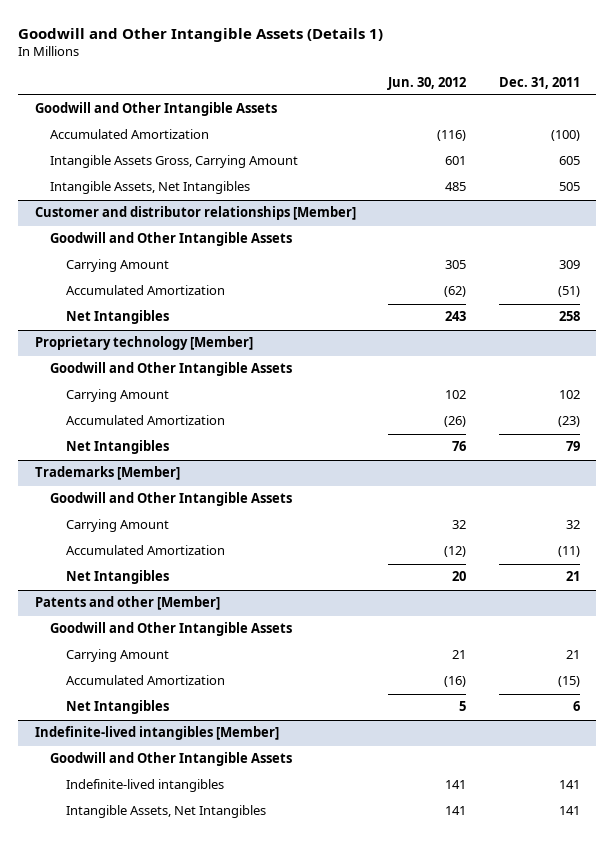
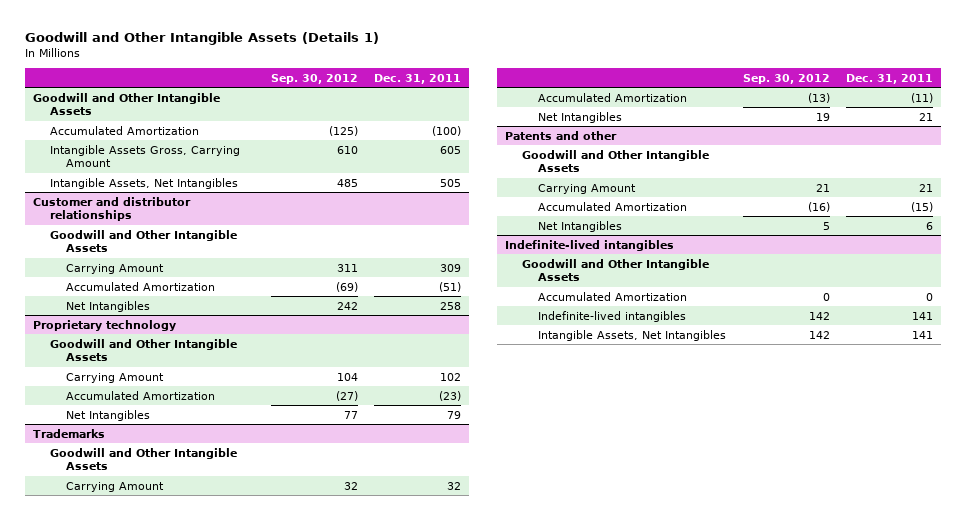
- | Jun. 30, 2012 | Dec. 31, 2011
+ | Sep. 30, 2012 | Dec. 31, 2011
- Customer and distributor relationships [Member]
+ Customer and distributor relationships
- Proprietary technology [Member]
+ Proprietary technology
- Trademarks [Member]
+ Trademarks
- Patents and other [Member]
+ Patents and other
- Indefinite-lived intangibles [Member]
+ Indefinite-lived intangibles
+ Accumulated Amortization | 0 | 0

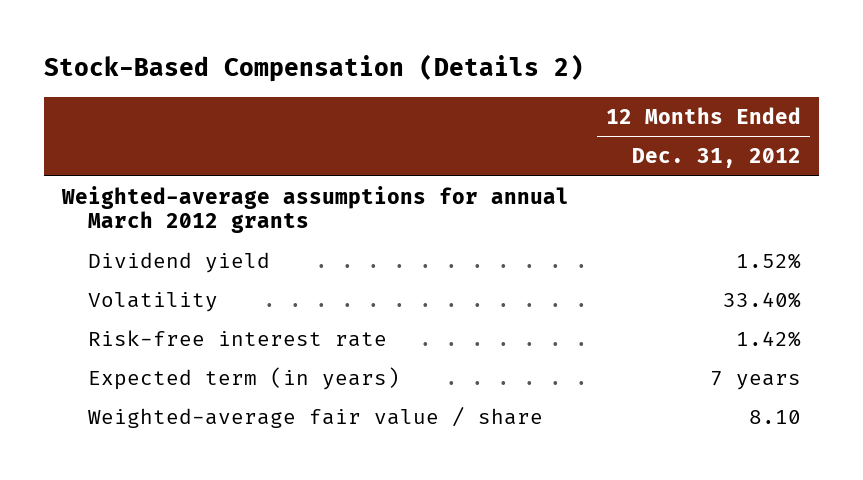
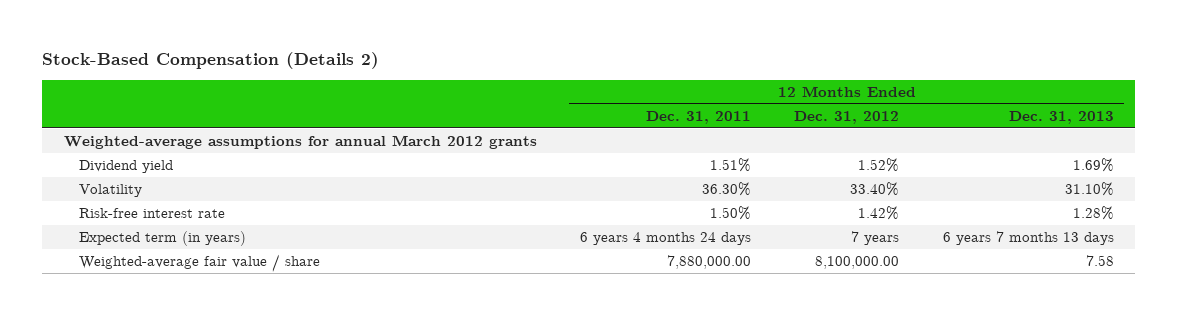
- | 12 Months Ended Dec. 31, 2012
+ | 12 Months Ended Dec. 31, 2011 | 12 Months Ended Dec. 31, 2012 | 12 Months Ended Dec. 31, 2013
- Weighted-average fair value / share | 8.10
+ Weighted-average fair value / share | 7,880,000.00 | 8,100,000.00 | 7.58

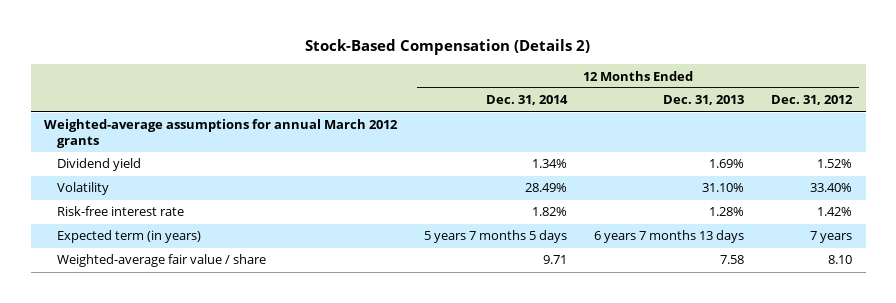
- | 12 Months Ended Dec. 31, 2011 | 12 Months Ended Dec. 31, 2012 | 12 Months Ended Dec. 31, 2013
+ | 12 Months Ended Dec. 31, 2014 | 12 Months Ended Dec. 31, 2013 | 12 Months Ended Dec. 31, 2012
- Weighted-average fair value / share | 7,880,000.00 | 8,100,000.00 | 7.58
+ Weighted-average fair value / share | 9.71 | 7.58 | 8.10

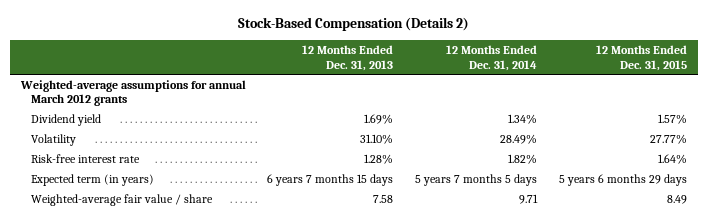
- | 12 Months Ended Dec. 31, 2014 | 12 Months Ended Dec. 31, 2013 | 12 Months Ended Dec. 31, 2012
+ | 12 Months Ended Dec. 31, 2013 | 12 Months Ended Dec. 31, 2014 | 12 Months Ended Dec. 31, 2015
- Expected term (in years) | 5 years 7 months 5 days | 6 years 7 months 13 days | 7 years
+ Expected term (in years) | 6 years 7 months 15 days | 5 years 7 months 5 days | 5 years 6 months 29 days

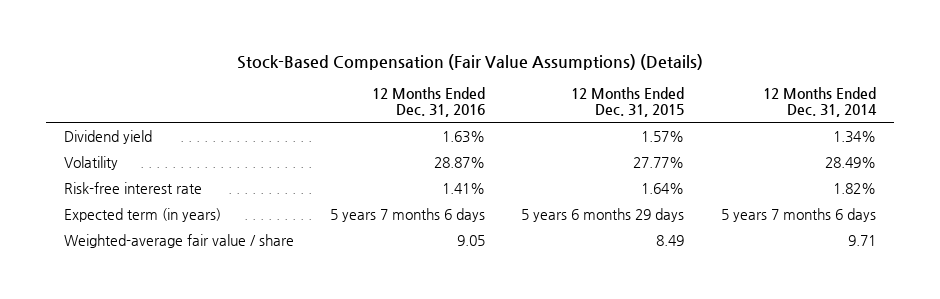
- Stock-Based Compensation (Details 2)
+ Stock-Based Compensation (Fair Value Assumptions) (Details)
- | 12 Months Ended Dec. 31, 2013 | 12 Months Ended Dec. 31, 2014 | 12 Months Ended Dec. 31, 2015
+ | 12 Months Ended Dec. 31, 2016 | 12 Months Ended Dec. 31, 2015 | 12 Months Ended Dec. 31, 2014
- Weighted-average assumptions for annual March 2012 grants
- Expected term (in years) | 6 years 7 months 15 days | 5 years 7 months 5 days | 5 years 6 months 29 days
+ Expected term (in years) | 5 years 7 months 6 days | 5 years 6 months 29 days | 5 years 7 months 6 days

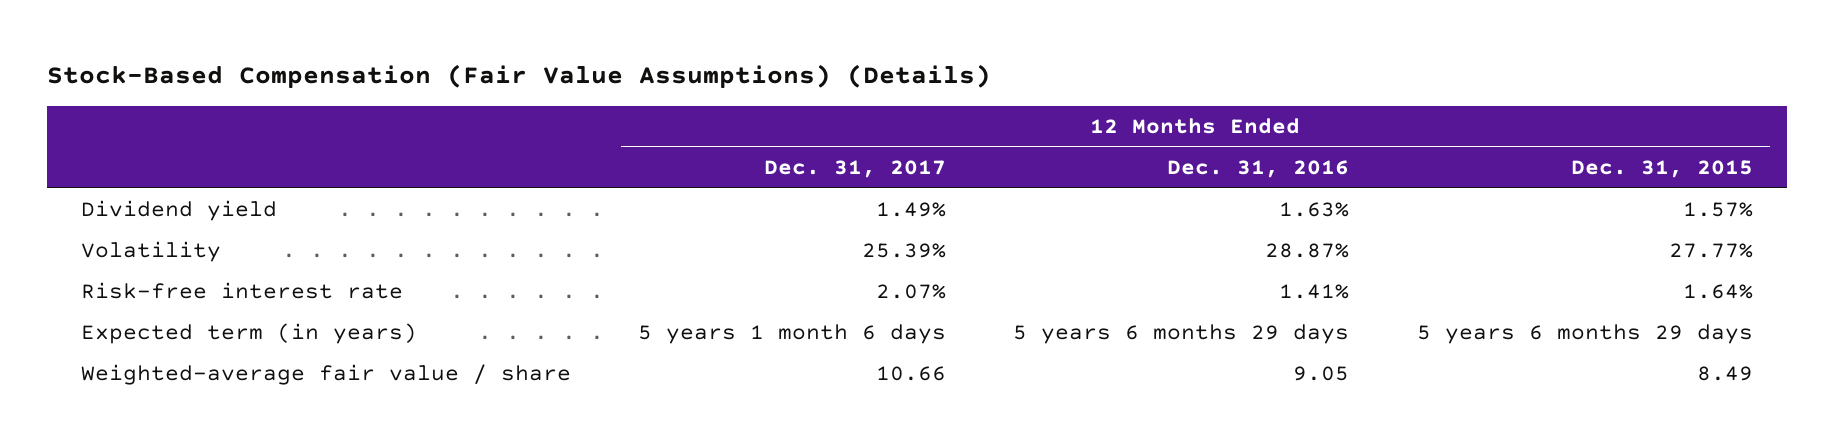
- | 12 Months Ended Dec. 31, 2016 | 12 Months Ended Dec. 31, 2015 | 12 Months Ended Dec. 31, 2014
+ | 12 Months Ended Dec. 31, 2017 | 12 Months Ended Dec. 31, 2016 | 12 Months Ended Dec. 31, 2015
- Expected term (in years) | 5 years 7 months 6 days | 5 years 6 months 29 days | 5 years 7 months 6 days
+ Expected term (in years) | 5 years 1 month 6 days | 5 years 6 months 29 days | 5 years 6 months 29 days

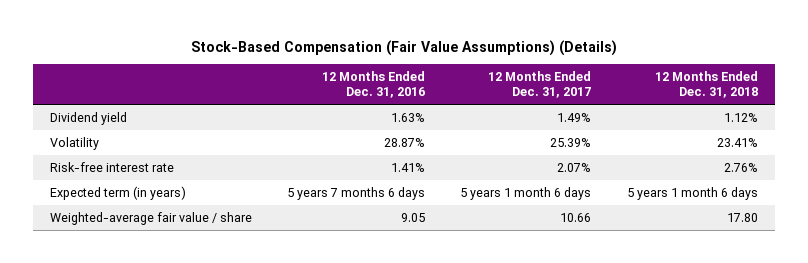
- | 12 Months Ended Dec. 31, 2017 | 12 Months Ended Dec. 31, 2016 | 12 Months Ended Dec. 31, 2015
+ | 12 Months Ended Dec. 31, 2016 | 12 Months Ended Dec. 31, 2017 | 12 Months Ended Dec. 31, 2018
- Expected term (in years) | 5 years 1 month 6 days | 5 years 6 months 29 days | 5 years 6 months 29 days
+ Expected term (in years) | 5 years 7 months 6 days | 5 years 1 month 6 days | 5 years 1 month 6 days

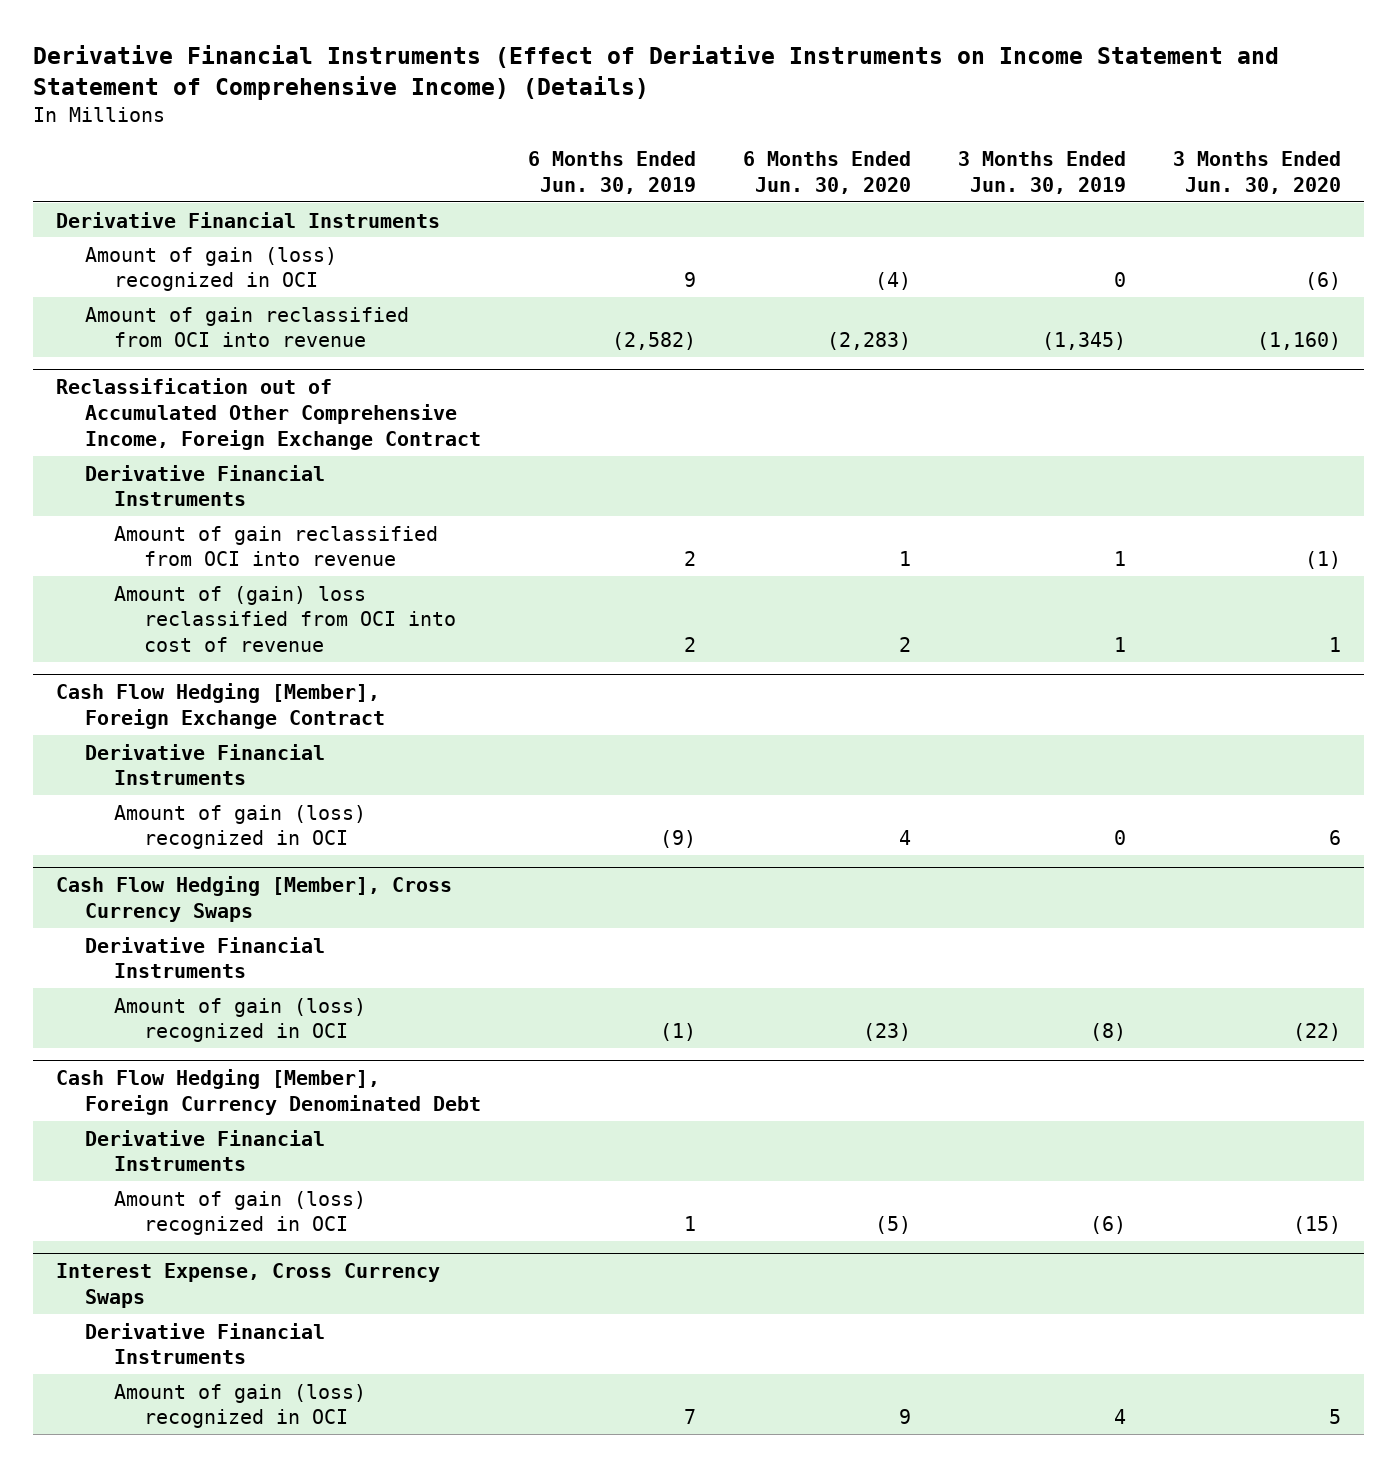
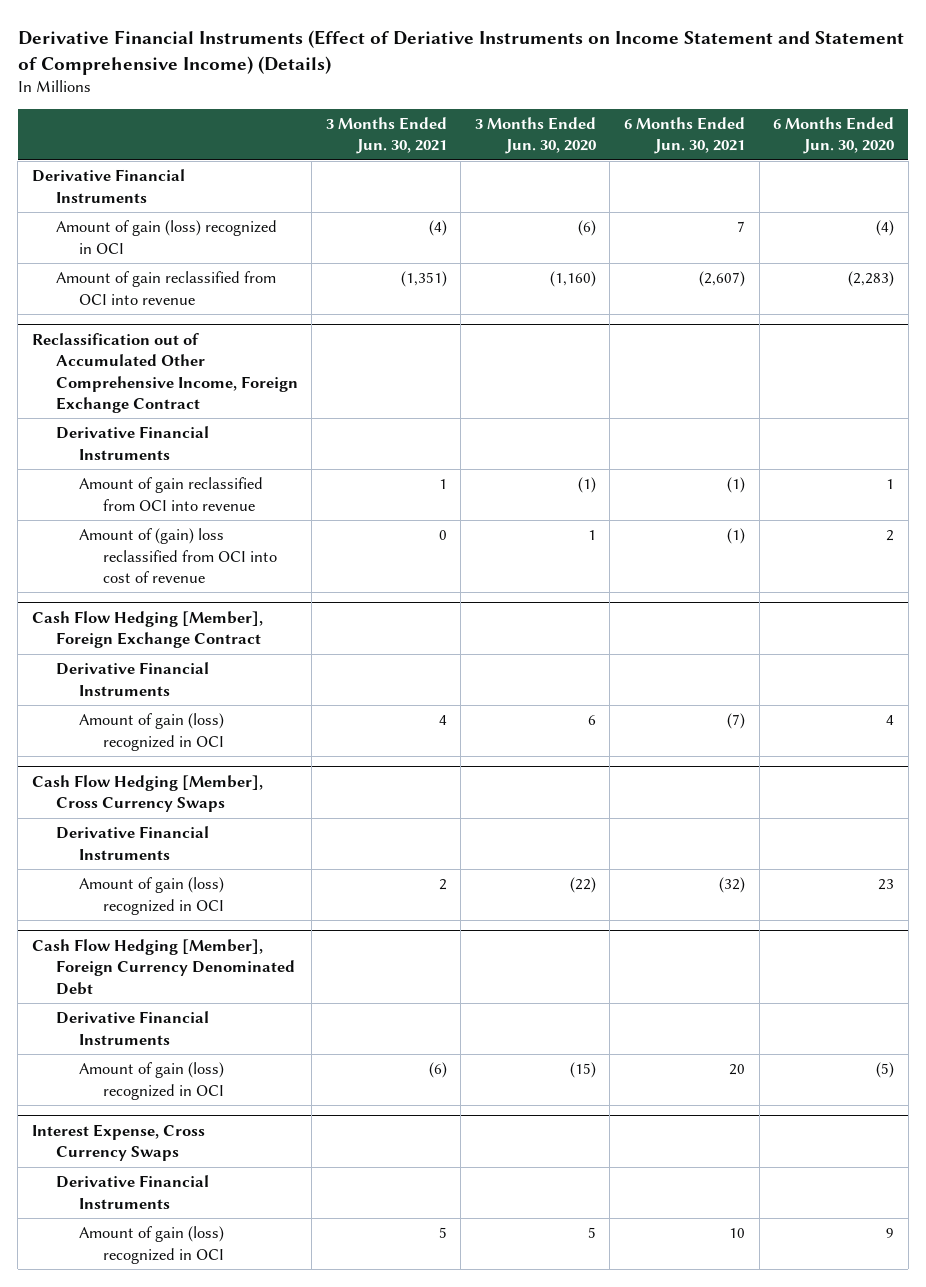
- | 6 Months Ended Jun. 30, 2019 | 6 Months Ended Jun. 30, 2020 | 3 Months Ended Jun. 30, 2019 | 3 Months Ended Jun. 30, 2020
+ | 3 Months Ended Jun. 30, 2021 | 3 Months Ended Jun. 30, 2020 | 6 Months Ended Jun. 30, 2021 | 6 Months Ended Jun. 30, 2020
@ Cash Flow Hedging [Member], Cross Currency Swaps
- Amount of gain (loss) recognized in OCI | (1) | (23) | (8) | (22)
+ Amount of gain (loss) recognized in OCI | 2 | (22) | (32) | 23

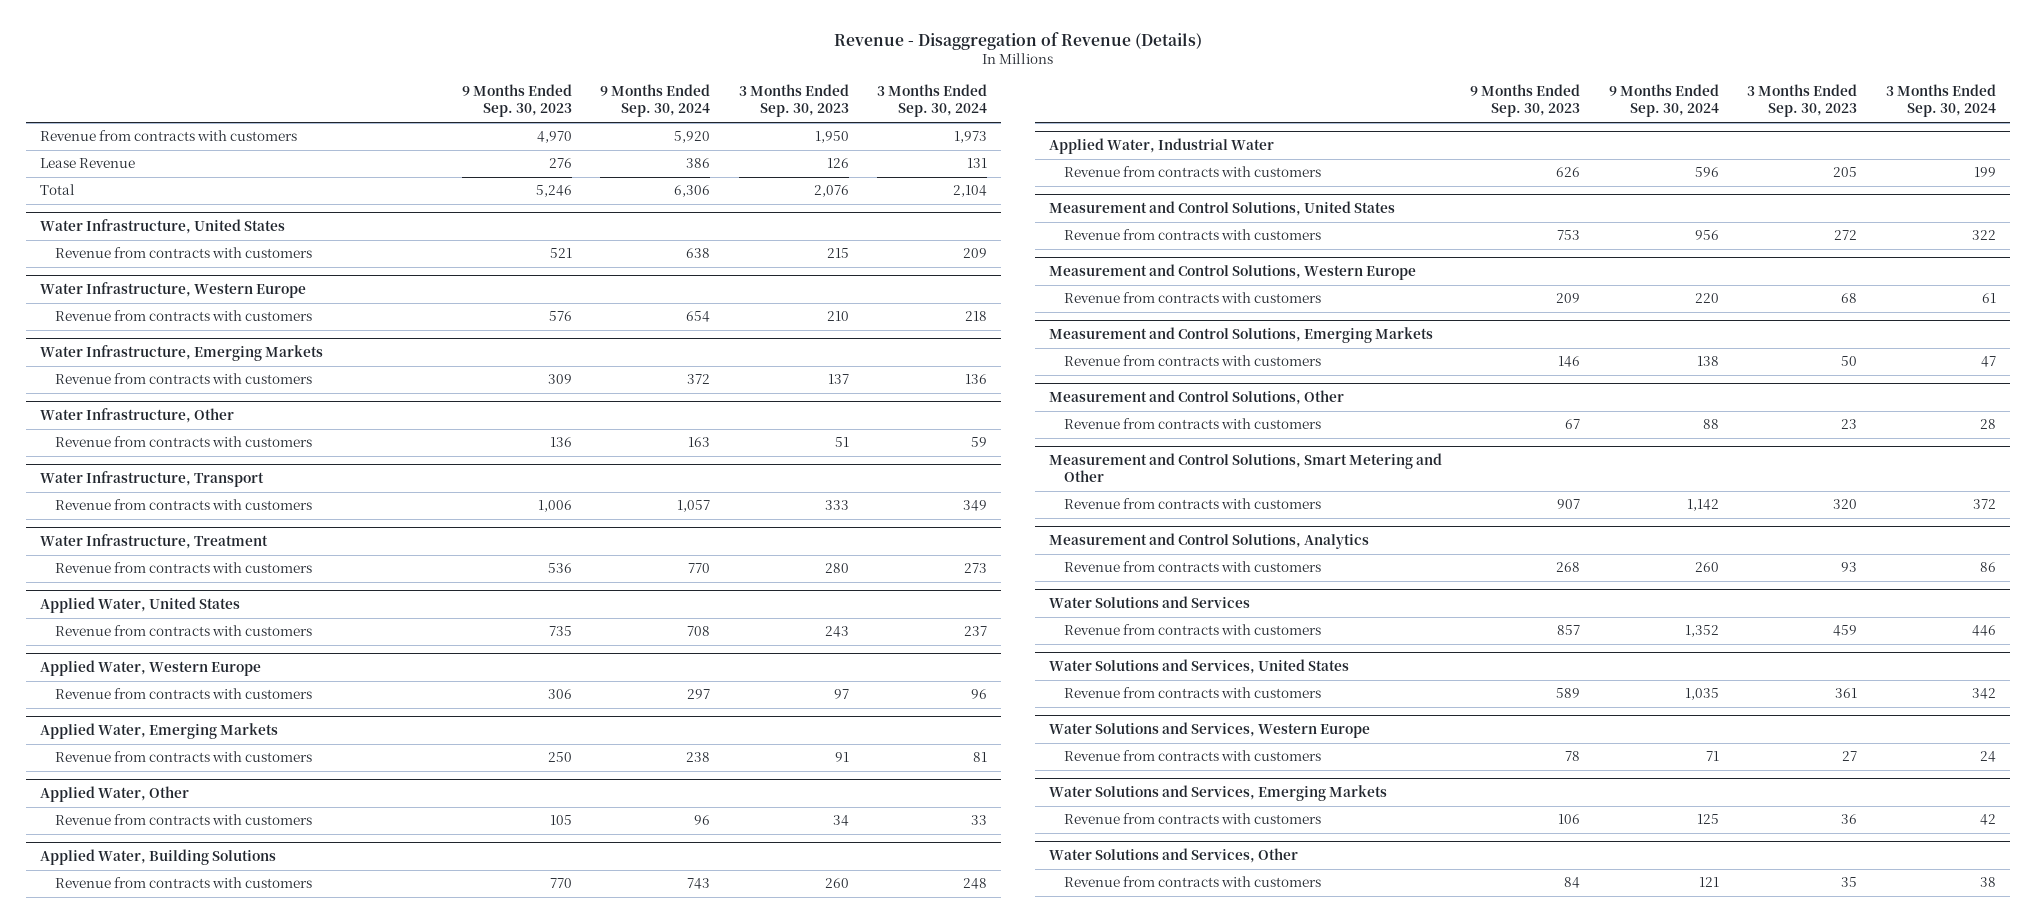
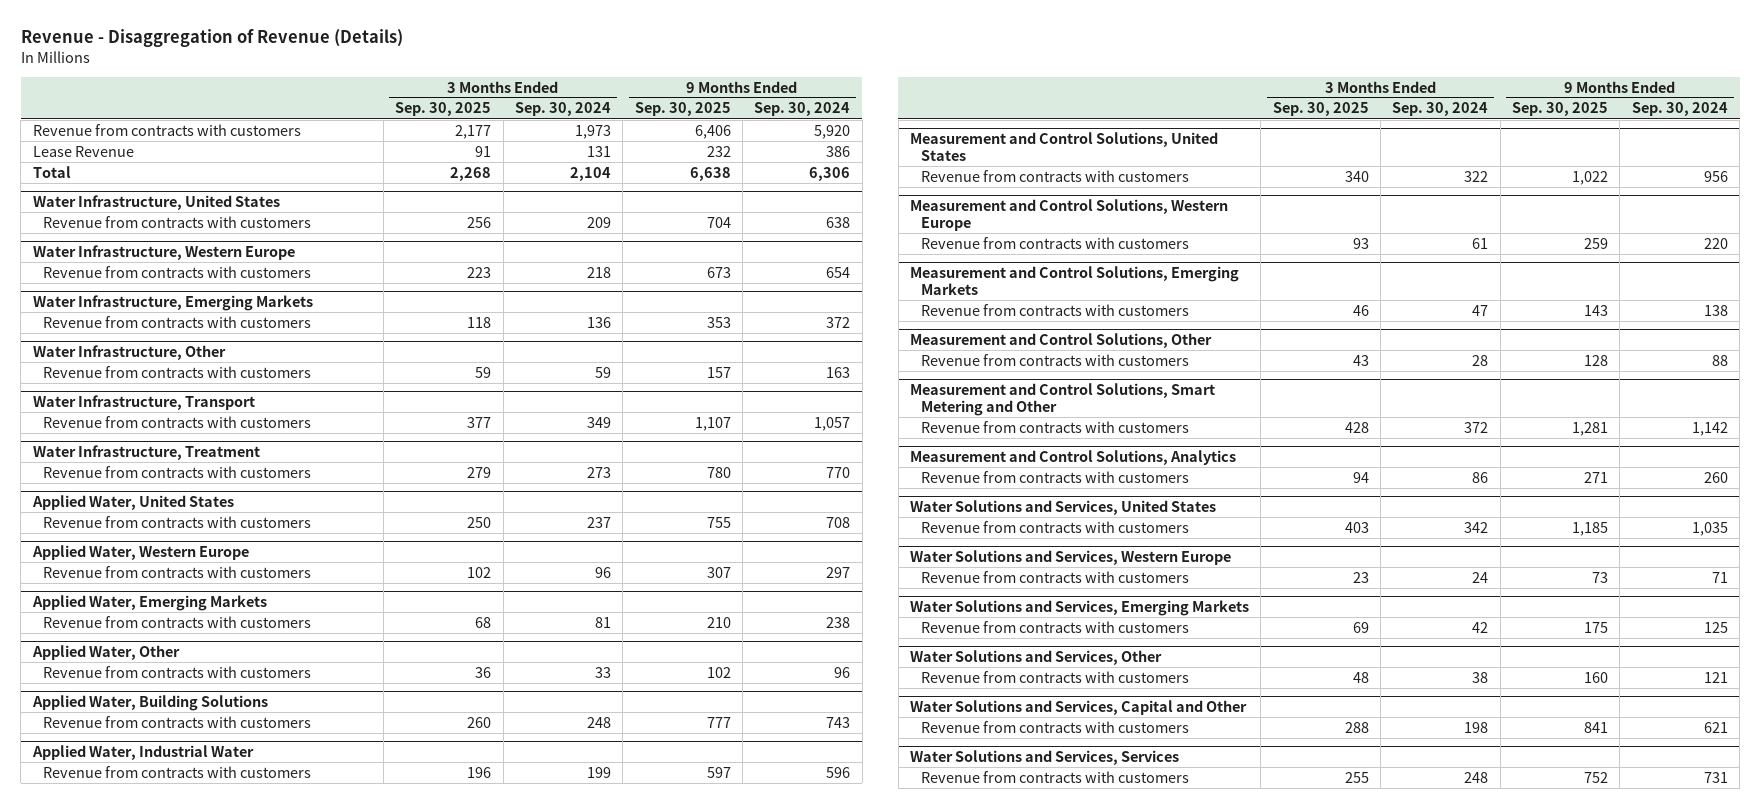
- | 9 Months Ended Sep. 30, 2023 | 9 Months Ended Sep. 30, 2024 | 3 Months Ended Sep. 30, 2023 | 3 Months Ended Sep. 30, 2024
+ | 3 Months Ended Sep. 30, 2025 | 3 Months Ended Sep. 30, 2024 | 9 Months Ended Sep. 30, 2025 | 9 Months Ended Sep. 30, 2024
- Water Solutions and Services
- Revenue from contracts with customers | 857 | 1,352 | 459 | 446
+ Water Solutions and Services, Capital and Other
+ Revenue from contracts with customers | 288 | 198 | 841 | 621
+ Water Solutions and Services, Services
+ Revenue from contracts with customers | 255 | 248 | 752 | 731

